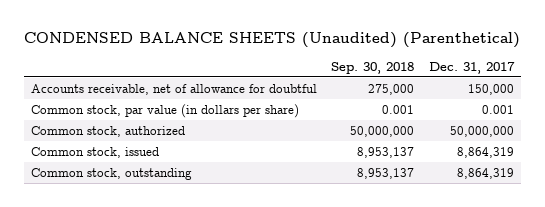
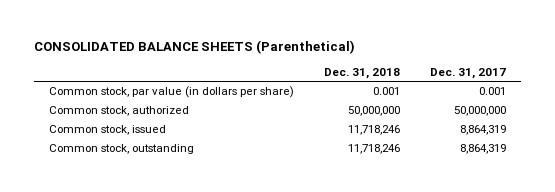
- CONDENSED BALANCE SHEETS (Unaudited) (Parenthetical)
+ CONSOLIDATED BALANCE SHEETS (Parenthetical)
- | Sep. 30, 2018 | Dec. 31, 2017
+ | Dec. 31, 2018 | Dec. 31, 2017
- Accounts receivable, net of allowance for doubtful | 275,000 | 150,000

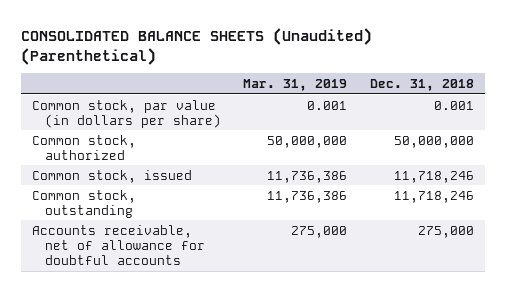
- CONSOLIDATED BALANCE SHEETS (Parenthetical)
+ CONSOLIDATED BALANCE SHEETS (Unaudited) (Parenthetical)
- | Dec. 31, 2018 | Dec. 31, 2017
+ | Mar. 31, 2019 | Dec. 31, 2018
+ Accounts receivable, net of allowance for doubtful accounts | 275,000 | 275,000

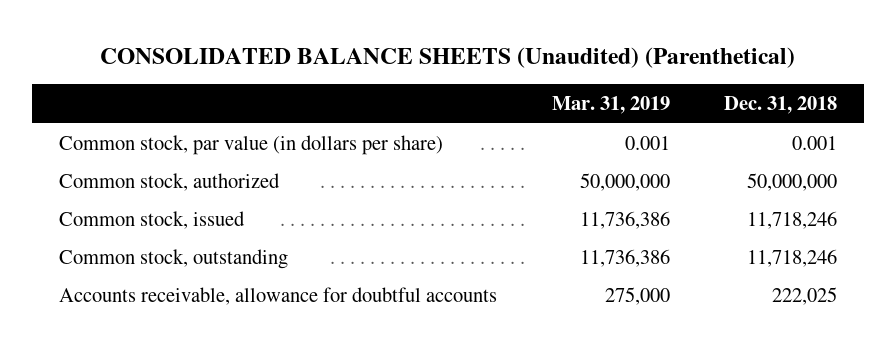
- Accounts receivable, net of allowance for doubtful accounts | 275,000 | 275,000
+ Accounts receivable, allowance for doubtful accounts | 275,000 | 222,025

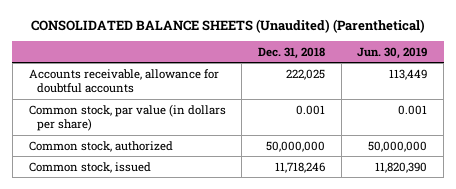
- | Mar. 31, 2019 | Dec. 31, 2018
+ | Dec. 31, 2018 | Jun. 30, 2019
moved up: Accounts receivable, allowance for doubtful accounts | 222,025 | 113,449
- Common stock, outstanding | 11,736,386 | 11,718,246

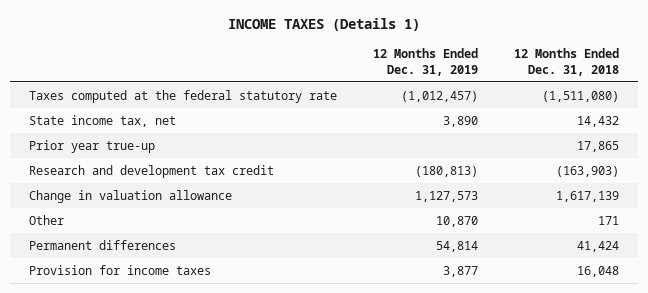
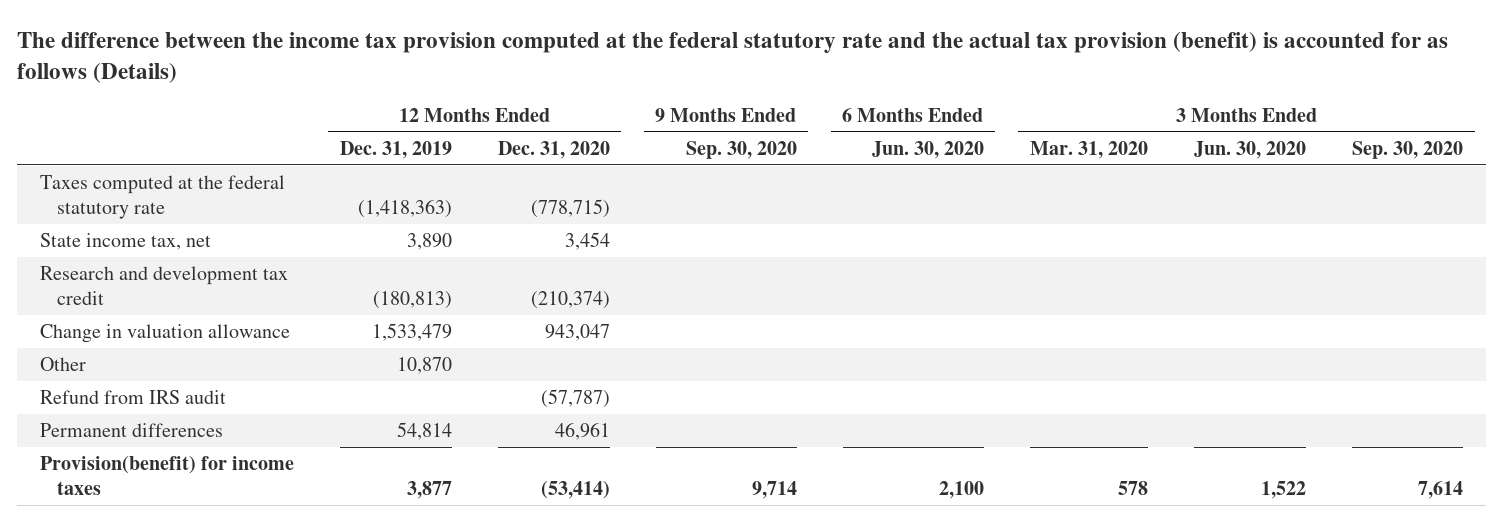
- INCOME TAXES (Details 1)
+ The difference between the income tax provision computed at the federal statutory rate and the actual tax provision (benefit) is accounted for as follows (Details)
- | 12 Months Ended Dec. 31, 2019 | 12 Months Ended Dec. 31, 2018
+ | 12 Months Ended Dec. 31, 2019 | 12 Months Ended Dec. 31, 2020 | 9 Months Ended Sep. 30, 2020 | 6 Months Ended Jun. 30, 2020 | 3 Months Ended Mar. 31, 2020 | 3 Months Ended Jun. 30, 2020 | 3 Months Ended Sep. 30, 2020
- Taxes computed at the federal statutory rate | (1,012,457) | (1,511,080)
+ Taxes computed at the federal statutory rate | (1,418,363) | (778,715) | | | | |
- Prior year true-up | | 17,865
- Change in valuation allowance | 1,127,573 | 1,617,139
+ Change in valuation allowance | 1,533,479 | 943,047 | | | | |
+ Refund from IRS audit | | (57,787) | | | | |
- Provision for income taxes | 3,877 | 16,048
+ Provision(benefit) for income taxes | 3,877 | (53,414) | 9,714 | 2,100 | 578 | 1,522 | 7,614

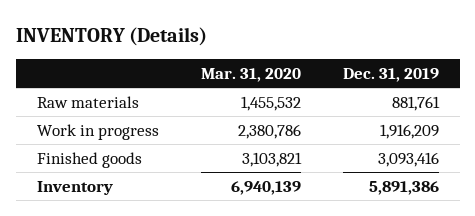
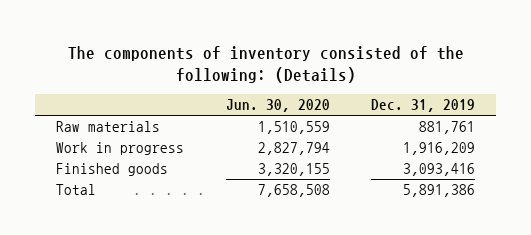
- INVENTORY (Details)
+ The components of inventory consisted of the following: (Details)
- | Mar. 31, 2020 | Dec. 31, 2019
+ | Jun. 30, 2020 | Dec. 31, 2019
- Inventory | 6,940,139 | 5,891,386
+ Total | 7,658,508 | 5,891,386

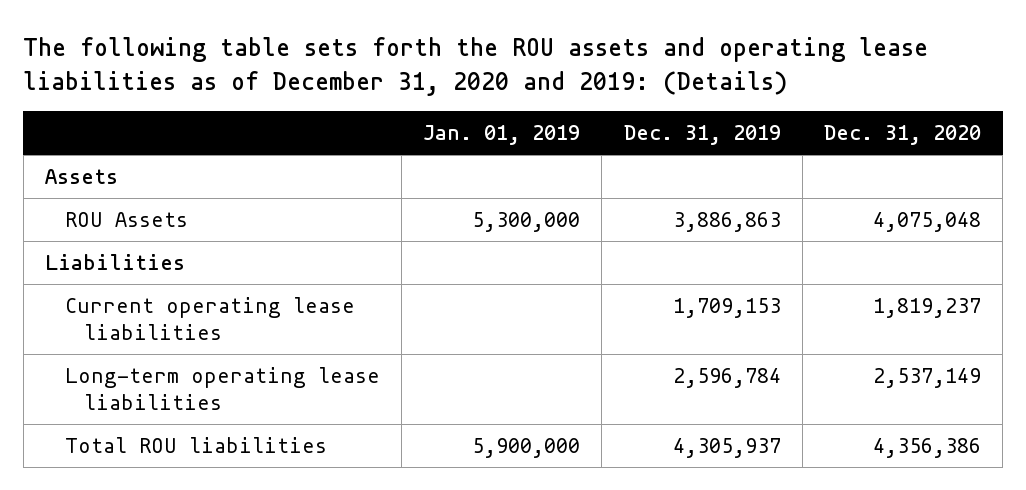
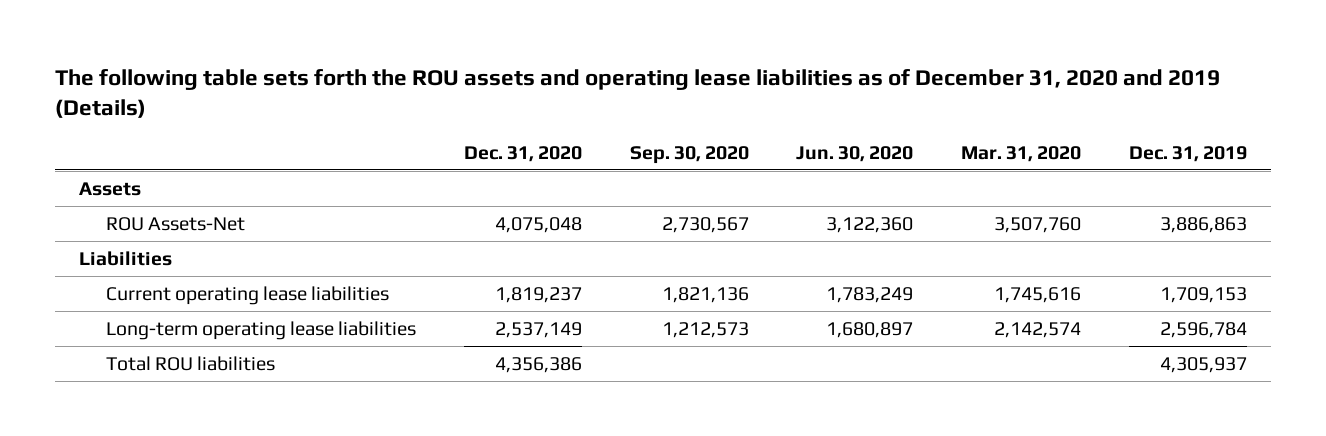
- The following table sets forth the ROU assets and operating lease liabilities as of December 31, 2020 and 2019: (Details)
+ The following table sets forth the ROU assets and operating lease liabilities as of December 31, 2020 and 2019 (Details)
- | Jan. 01, 2019 | Dec. 31, 2019 | Dec. 31, 2020
+ | Dec. 31, 2020 | Sep. 30, 2020 | Jun. 30, 2020 | Mar. 31, 2020 | Dec. 31, 2019
- ROU Assets | 5,300,000 | 3,886,863 | 4,075,048
+ ROU Assets-Net | 4,075,048 | 2,730,567 | 3,122,360 | 3,507,760 | 3,886,863

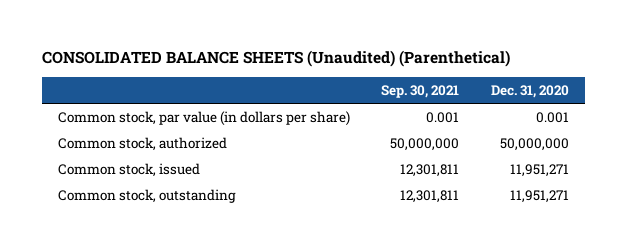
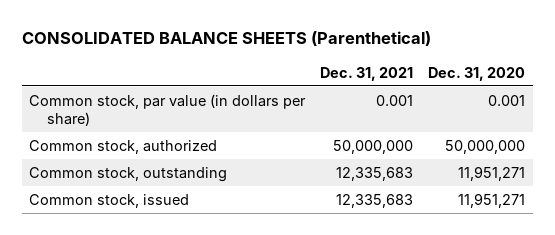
- CONSOLIDATED BALANCE SHEETS (Unaudited) (Parenthetical)
+ CONSOLIDATED BALANCE SHEETS (Parenthetical)
- | Sep. 30, 2021 | Dec. 31, 2020
+ | Dec. 31, 2021 | Dec. 31, 2020
moved down: Common stock, issued | 12,335,683 | 11,951,271

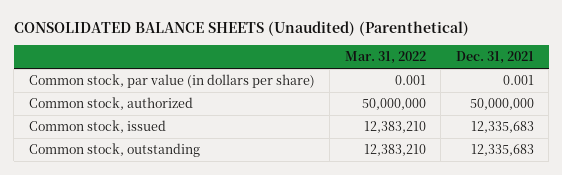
- CONSOLIDATED BALANCE SHEETS (Parenthetical)
+ CONSOLIDATED BALANCE SHEETS (Unaudited) (Parenthetical)
- | Dec. 31, 2021 | Dec. 31, 2020
+ | Mar. 31, 2022 | Dec. 31, 2021
moved down: Common stock, outstanding | 12,383,210 | 12,335,683

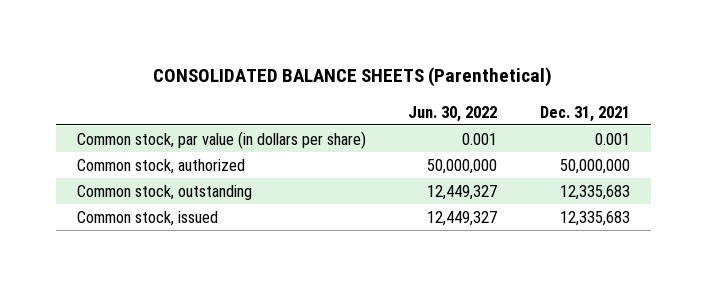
- CONSOLIDATED BALANCE SHEETS (Unaudited) (Parenthetical)
+ CONSOLIDATED BALANCE SHEETS (Parenthetical)
- | Mar. 31, 2022 | Dec. 31, 2021
+ | Jun. 30, 2022 | Dec. 31, 2021
moved down: Common stock, issued | 12,449,327 | 12,335,683

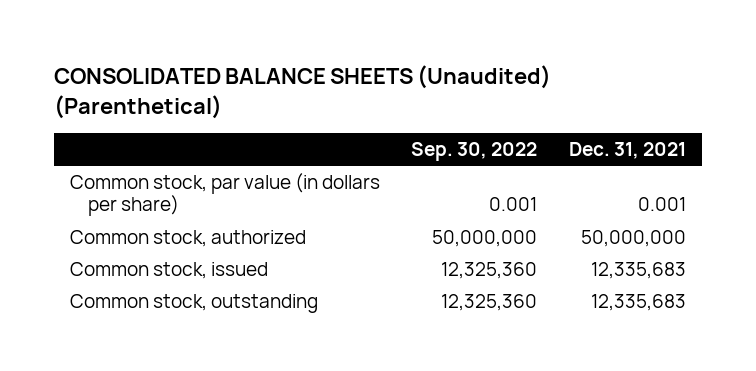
- CONSOLIDATED BALANCE SHEETS (Parenthetical)
+ CONSOLIDATED BALANCE SHEETS (Unaudited) (Parenthetical)
- | Jun. 30, 2022 | Dec. 31, 2021
+ | Sep. 30, 2022 | Dec. 31, 2021
moved down: Common stock, outstanding | 12,325,360 | 12,335,683

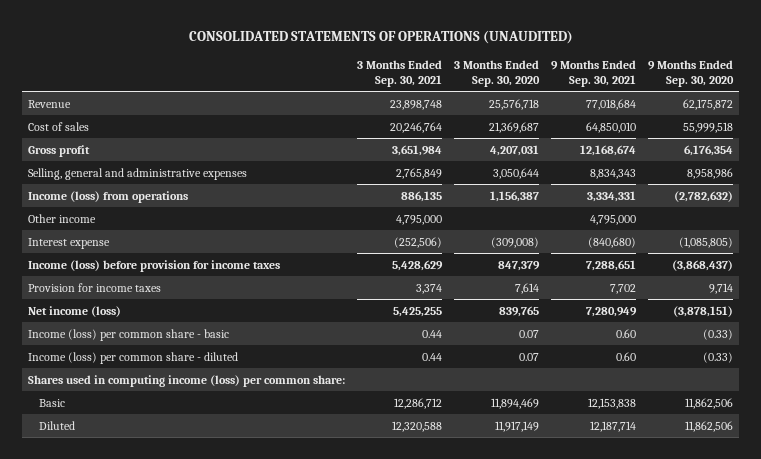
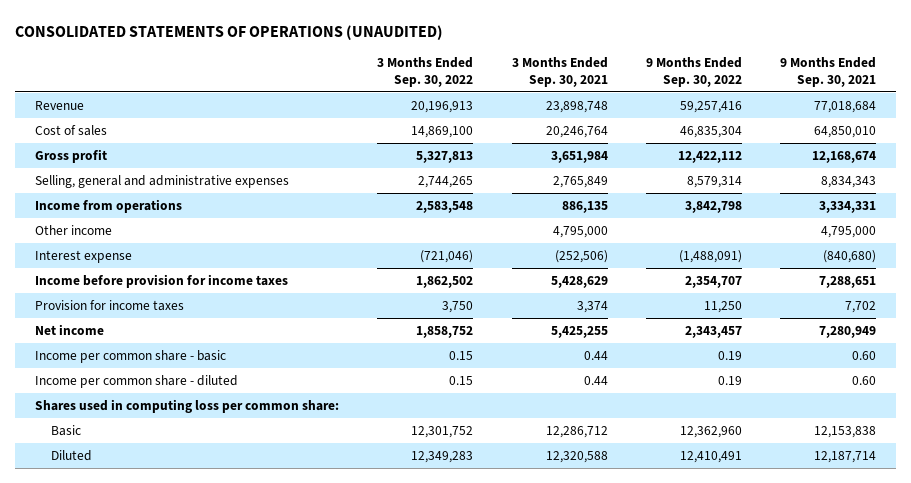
- | 3 Months Ended Sep. 30, 2021 | 3 Months Ended Sep. 30, 2020 | 9 Months Ended Sep. 30, 2021 | 9 Months Ended Sep. 30, 2020
+ | 3 Months Ended Sep. 30, 2022 | 3 Months Ended Sep. 30, 2021 | 9 Months Ended Sep. 30, 2022 | 9 Months Ended Sep. 30, 2021
- Income (loss) from operations | 886,135 | 1,156,387 | 3,334,331 | (2,782,632)
+ Income from operations | 2,583,548 | 886,135 | 3,842,798 | 3,334,331
- Income (loss) before provision for income taxes | 5,428,629 | 847,379 | 7,288,651 | (3,868,437)
+ Income before provision for income taxes | 1,862,502 | 5,428,629 | 2,354,707 | 7,288,651
- Net income (loss) | 5,425,255 | 839,765 | 7,280,949 | (3,878,151)
- Income (loss) per common share - basic | 0.44 | 0.07 | 0.60 | (0.33)
- Income (loss) per common share - diluted | 0.44 | 0.07 | 0.60 | (0.33)
- Shares used in computing income (loss) per common share:
+ Net income | 1,858,752 | 5,425,255 | 2,343,457 | 7,280,949
+ Income per common share - basic | 0.15 | 0.44 | 0.19 | 0.60
+ Income per common share - diluted | 0.15 | 0.44 | 0.19 | 0.60
+ Shares used in computing loss per common share:

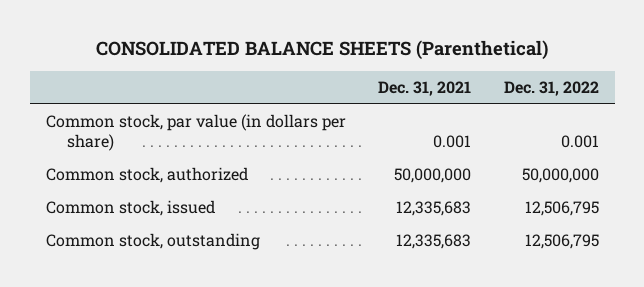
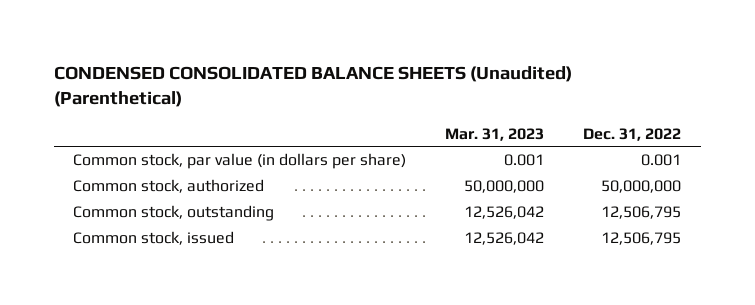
- CONSOLIDATED BALANCE SHEETS (Parenthetical)
+ CONDENSED CONSOLIDATED BALANCE SHEETS (Unaudited) (Parenthetical)
- | Dec. 31, 2021 | Dec. 31, 2022
+ | Mar. 31, 2023 | Dec. 31, 2022
moved down: Common stock, issued | 12,526,042 | 12,506,795

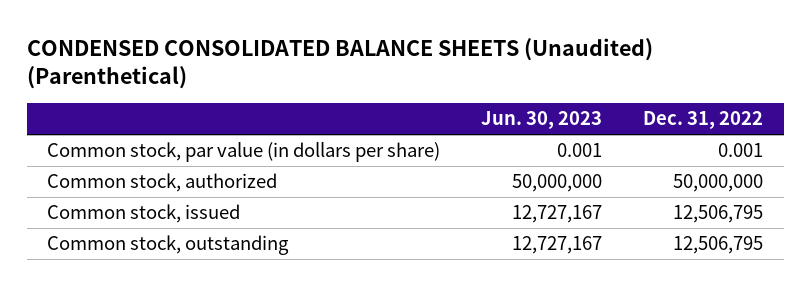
- | Mar. 31, 2023 | Dec. 31, 2022
+ | Jun. 30, 2023 | Dec. 31, 2022
moved down: Common stock, outstanding | 12,727,167 | 12,506,795

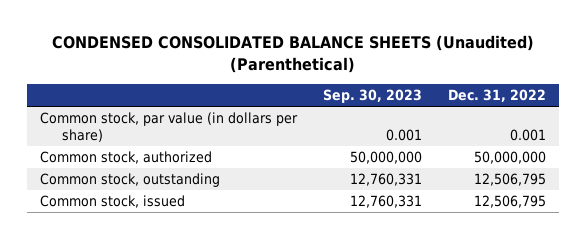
- | Jun. 30, 2023 | Dec. 31, 2022
+ | Sep. 30, 2023 | Dec. 31, 2022
moved down: Common stock, issued | 12,760,331 | 12,506,795

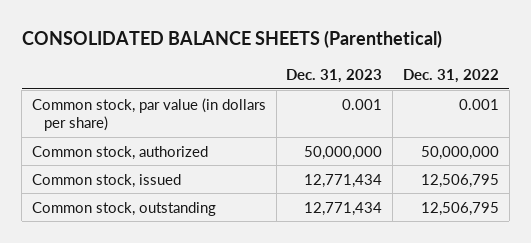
- CONDENSED CONSOLIDATED BALANCE SHEETS (Unaudited) (Parenthetical)
+ CONSOLIDATED BALANCE SHEETS (Parenthetical)
- | Sep. 30, 2023 | Dec. 31, 2022
+ | Dec. 31, 2023 | Dec. 31, 2022
moved down: Common stock, outstanding | 12,771,434 | 12,506,795

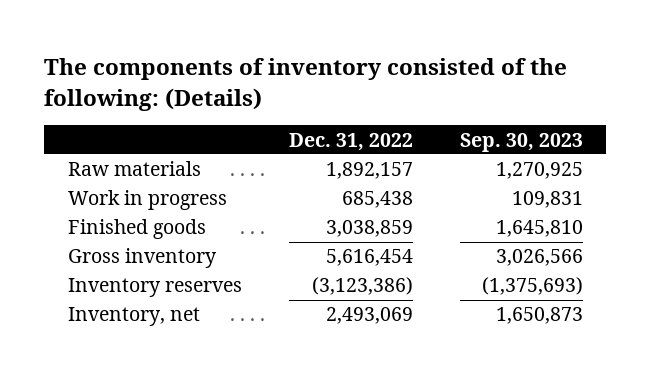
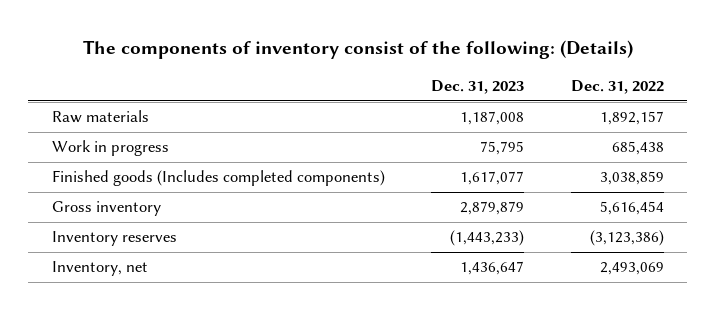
- The components of inventory consisted of the following: (Details)
+ The components of inventory consist of the following: (Details)
- | Dec. 31, 2022 | Sep. 30, 2023
+ | Dec. 31, 2023 | Dec. 31, 2022
- Finished goods | 3,038,859 | 1,645,810
+ Finished goods (Includes completed components) | 1,617,077 | 3,038,859

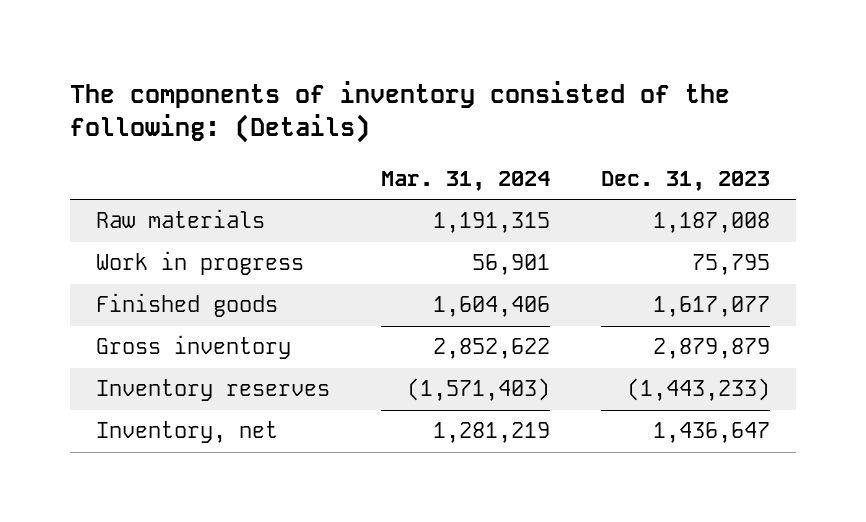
- The components of inventory consist of the following: (Details)
+ The components of inventory consisted of the following: (Details)
- | Dec. 31, 2023 | Dec. 31, 2022
+ | Mar. 31, 2024 | Dec. 31, 2023
- Finished goods (Includes completed components) | 1,617,077 | 3,038,859
+ Finished goods | 1,604,406 | 1,617,077

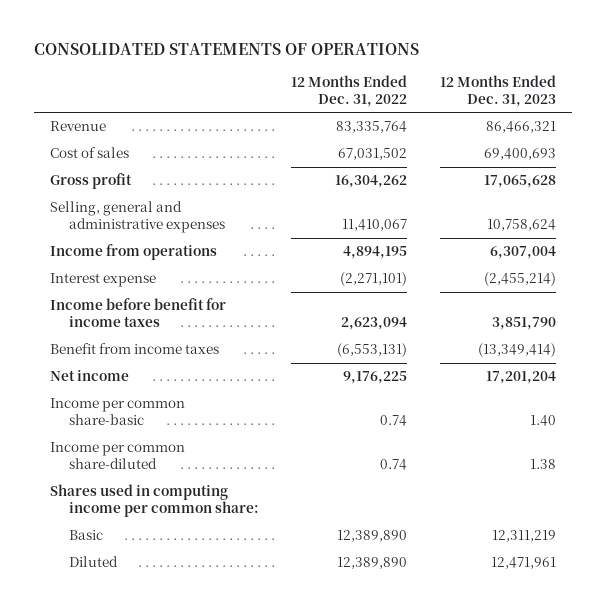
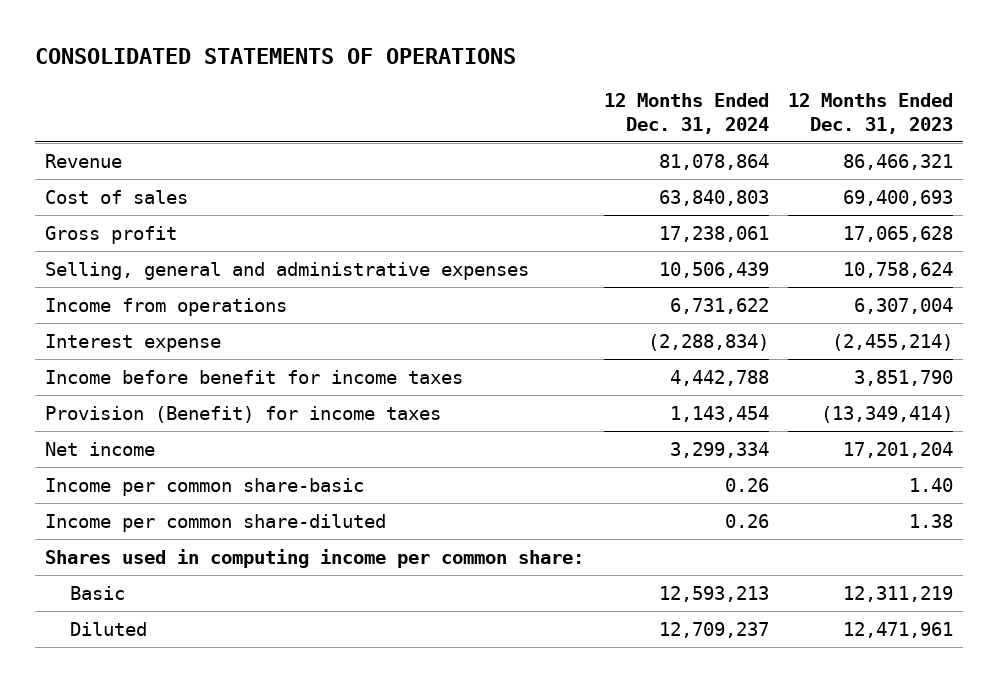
- | 12 Months Ended Dec. 31, 2022 | 12 Months Ended Dec. 31, 2023
+ | 12 Months Ended Dec. 31, 2024 | 12 Months Ended Dec. 31, 2023
- Benefit from income taxes | (6,553,131) | (13,349,414)
+ Provision (Benefit) for income taxes | 1,143,454 | (13,349,414)

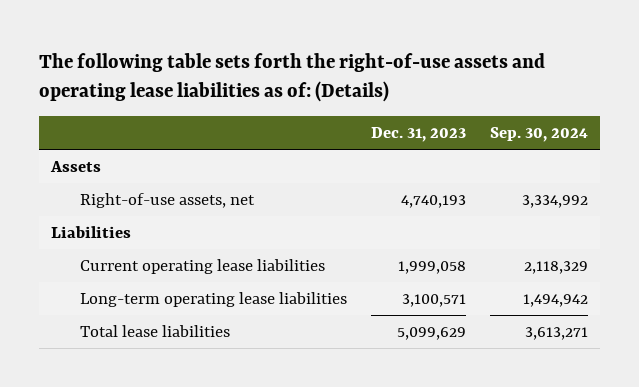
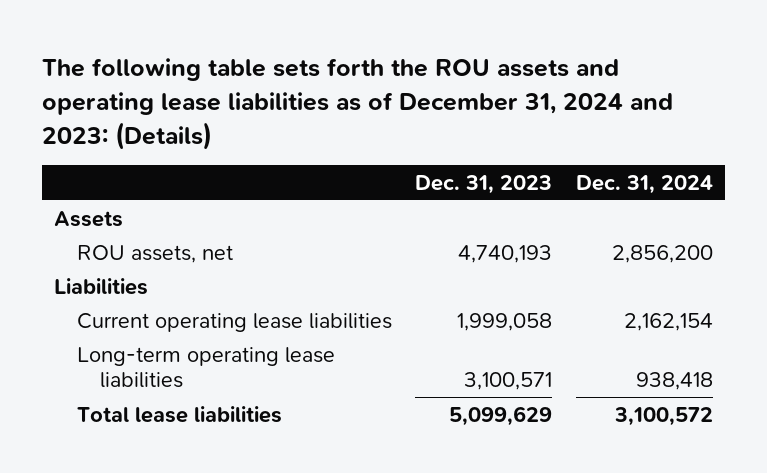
- The following table sets forth the right-of-use assets and operating lease liabilities as of: (Details)
+ The following table sets forth the ROU assets and operating lease liabilities as of December 31, 2024 and 2023: (Details)
- | Dec. 31, 2023 | Sep. 30, 2024
+ | Dec. 31, 2023 | Dec. 31, 2024
- Right-of-use assets, net | 4,740,193 | 3,334,992
+ ROU assets, net | 4,740,193 | 2,856,200

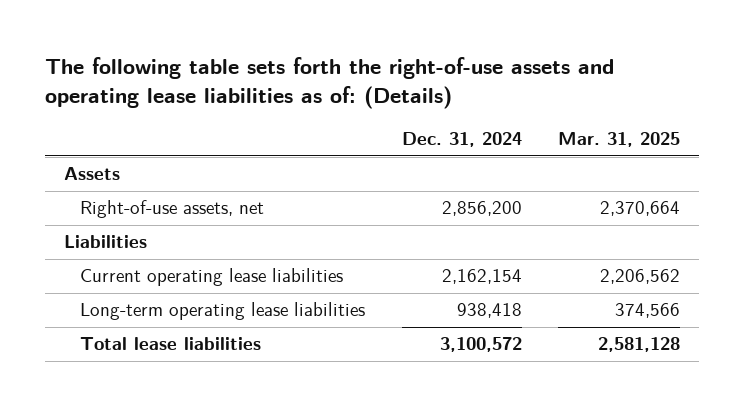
- The following table sets forth the ROU assets and operating lease liabilities as of December 31, 2024 and 2023: (Details)
+ The following table sets forth the right-of-use assets and operating lease liabilities as of: (Details)
- | Dec. 31, 2023 | Dec. 31, 2024
+ | Dec. 31, 2024 | Mar. 31, 2025
- ROU assets, net | 4,740,193 | 2,856,200
+ Right-of-use assets, net | 2,856,200 | 2,370,664

